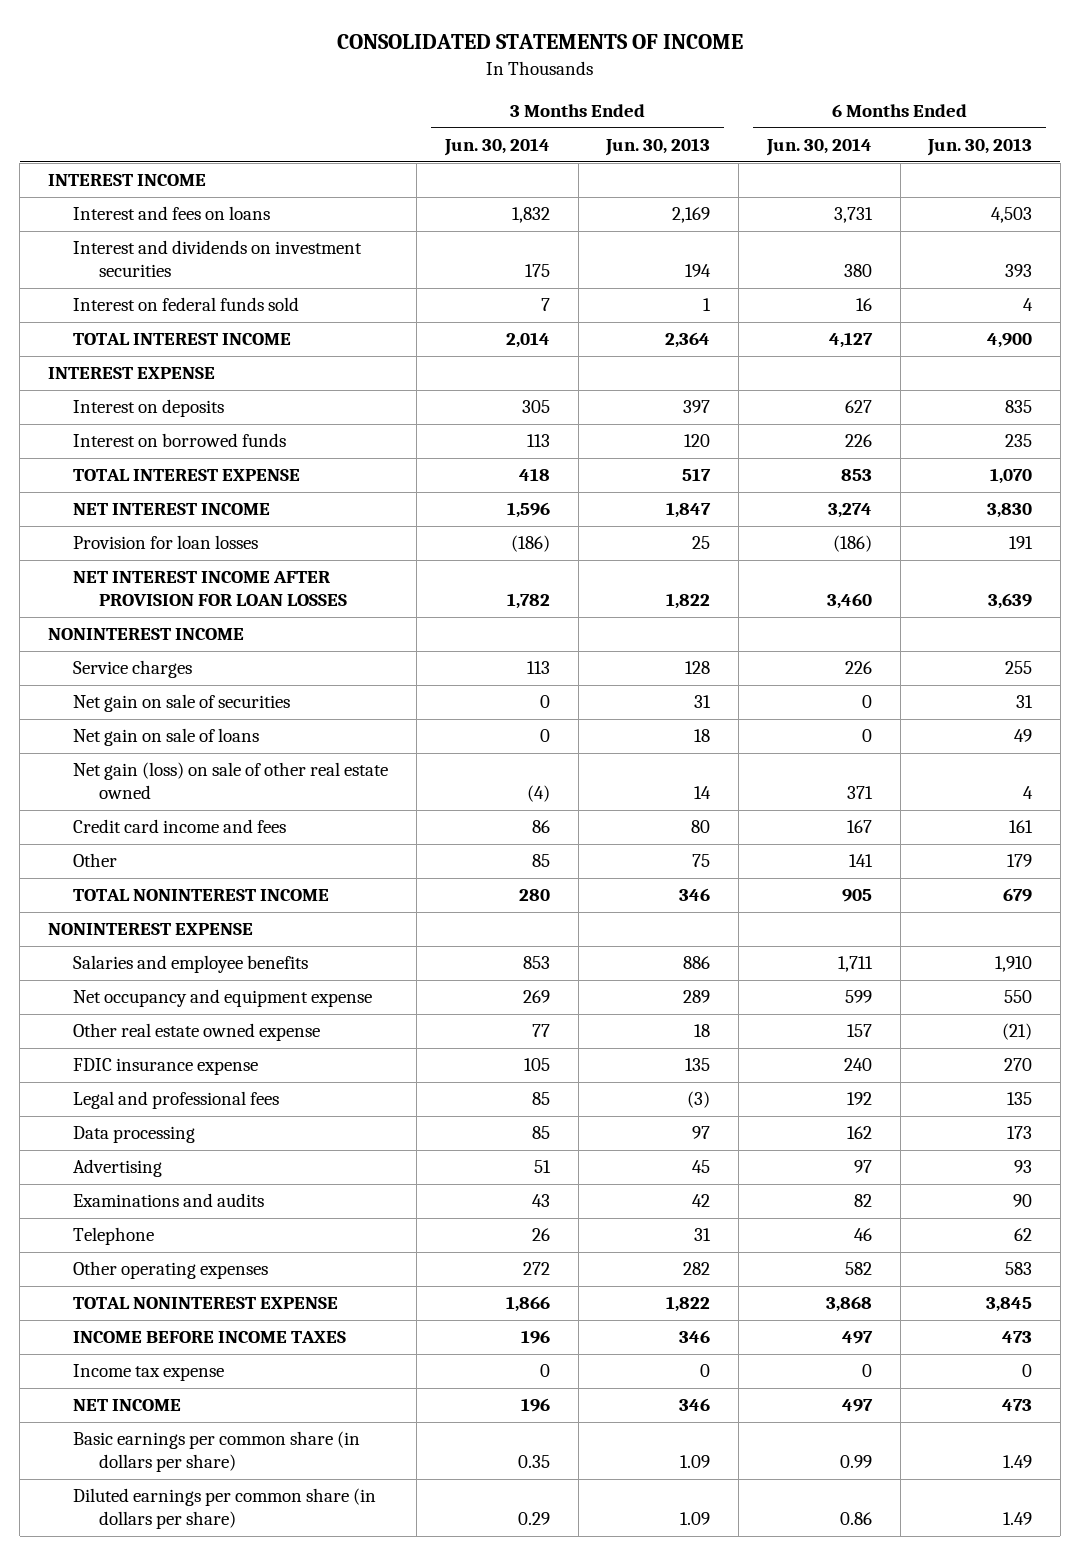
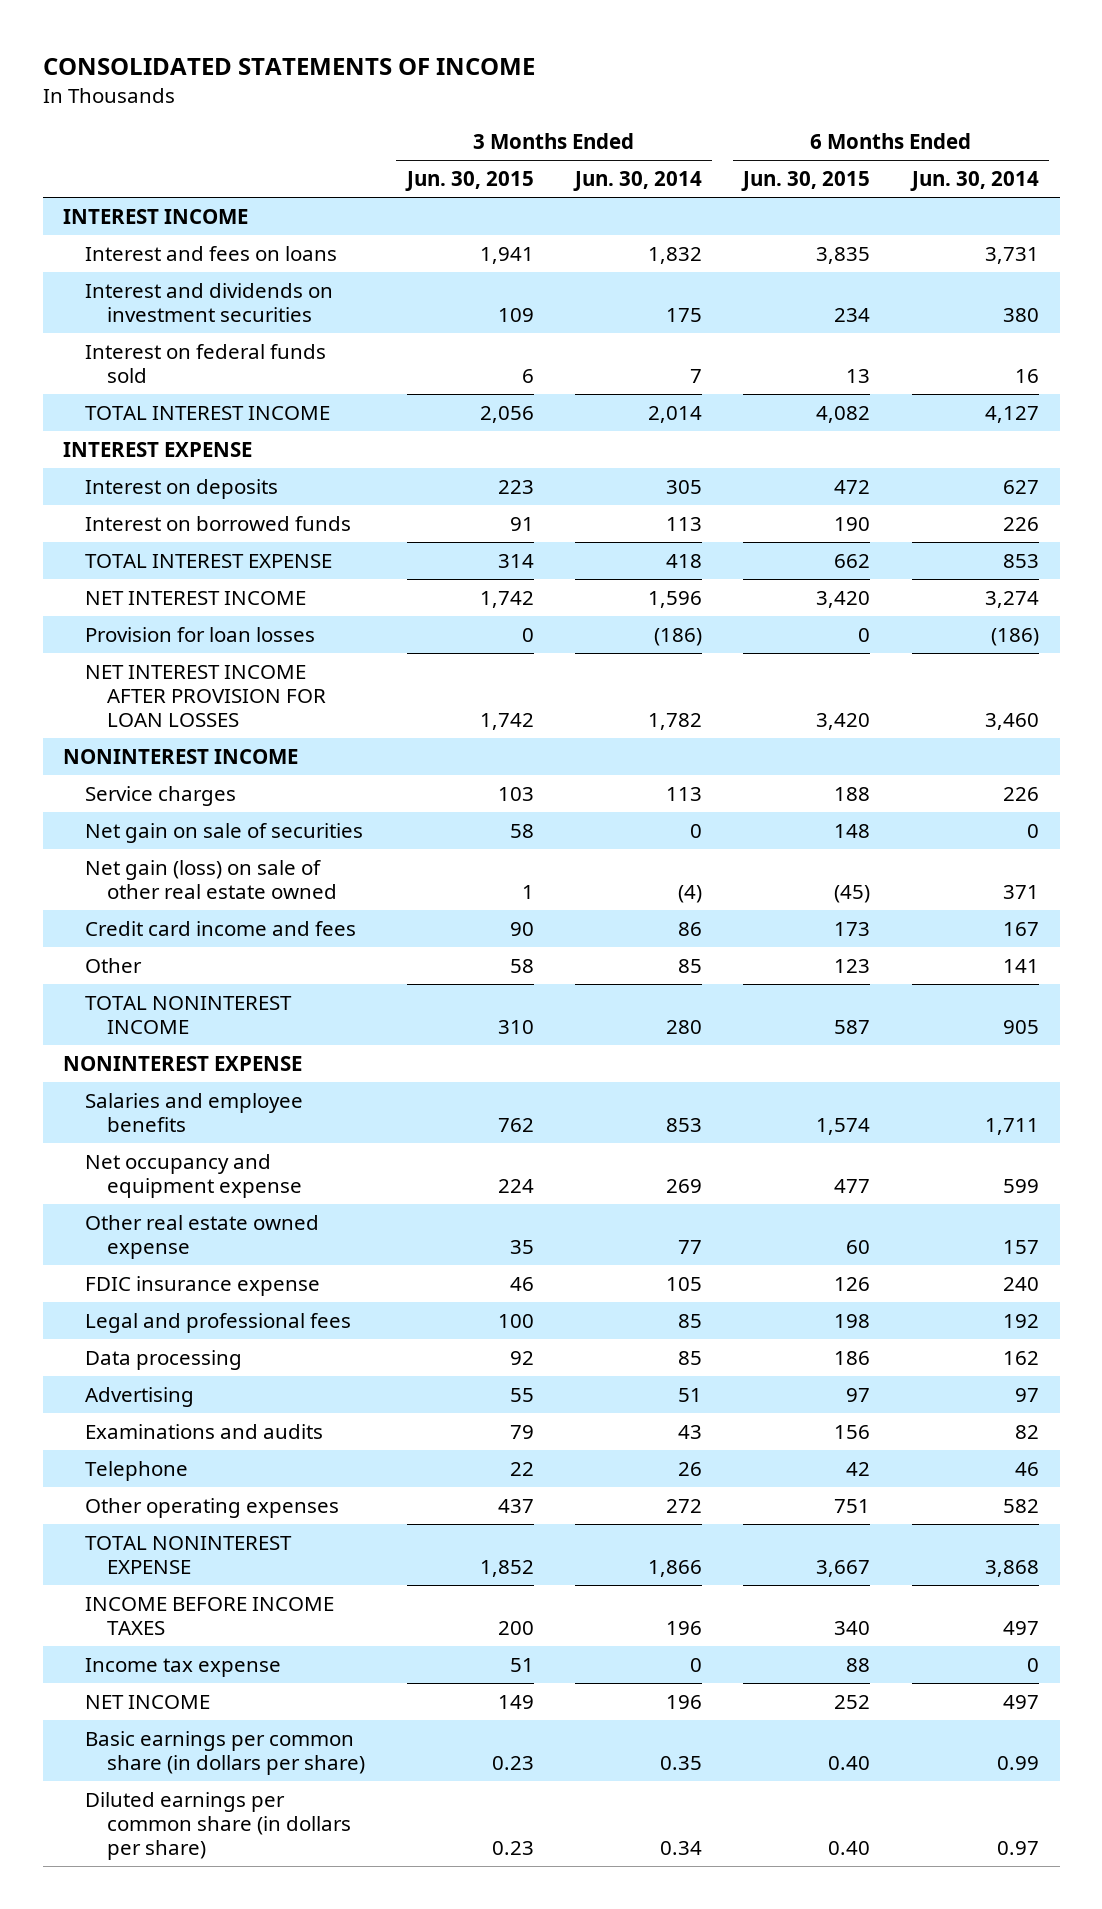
- | 3 Months Ended Jun. 30, 2014 | 3 Months Ended Jun. 30, 2013 | 6 Months Ended Jun. 30, 2014 | 6 Months Ended Jun. 30, 2013
+ | 3 Months Ended Jun. 30, 2015 | 3 Months Ended Jun. 30, 2014 | 6 Months Ended Jun. 30, 2015 | 6 Months Ended Jun. 30, 2014
- Net gain on sale of loans | 0 | 18 | 0 | 49
- Diluted earnings per common share (in dollars per share) | 0.29 | 1.09 | 0.86 | 1.49
+ Diluted earnings per common share (in dollars per share) | 0.23 | 0.34 | 0.40 | 0.97

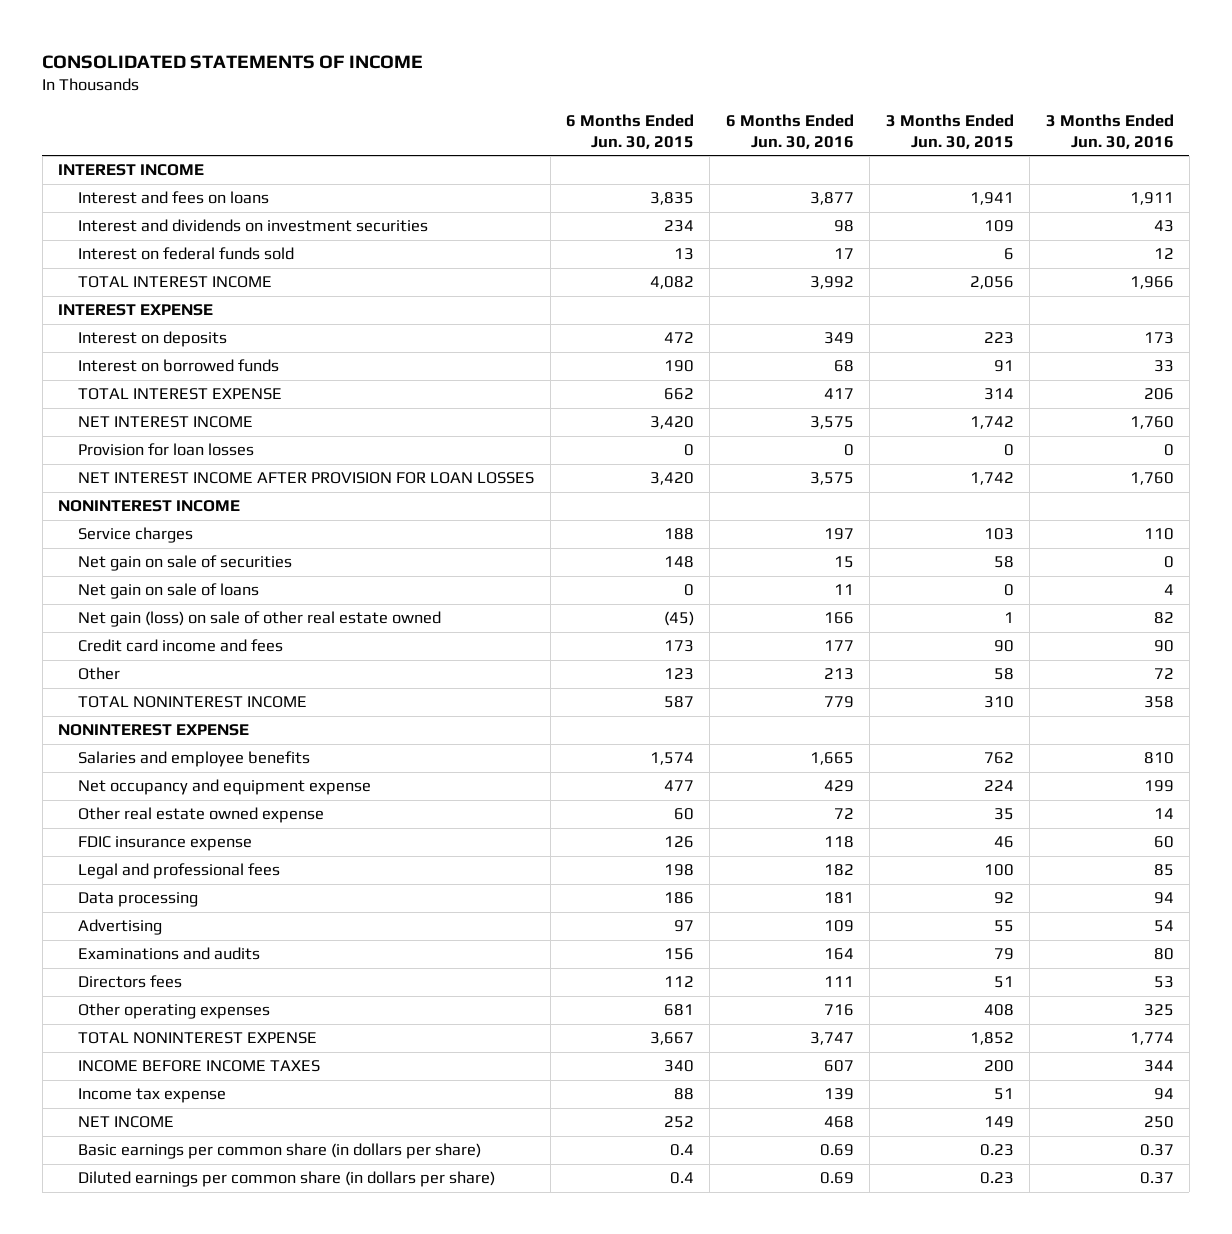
- | 3 Months Ended Jun. 30, 2015 | 3 Months Ended Jun. 30, 2014 | 6 Months Ended Jun. 30, 2015 | 6 Months Ended Jun. 30, 2014
+ | 6 Months Ended Jun. 30, 2015 | 6 Months Ended Jun. 30, 2016 | 3 Months Ended Jun. 30, 2015 | 3 Months Ended Jun. 30, 2016
+ Net gain on sale of loans | 0 | 11 | 0 | 4
- Telephone | 22 | 26 | 42 | 46
- Other operating expenses | 437 | 272 | 751 | 582
+ Directors fees | 112 | 111 | 51 | 53
+ Other operating expenses | 681 | 716 | 408 | 325
- Basic earnings per common share (in dollars per share) | 0.23 | 0.35 | 0.40 | 0.99
- Diluted earnings per common share (in dollars per share) | 0.23 | 0.34 | 0.40 | 0.97
+ Basic earnings per common share (in dollars per share) | 0.4 | 0.69 | 0.23 | 0.37
+ Diluted earnings per common share (in dollars per share) | 0.4 | 0.69 | 0.23 | 0.37

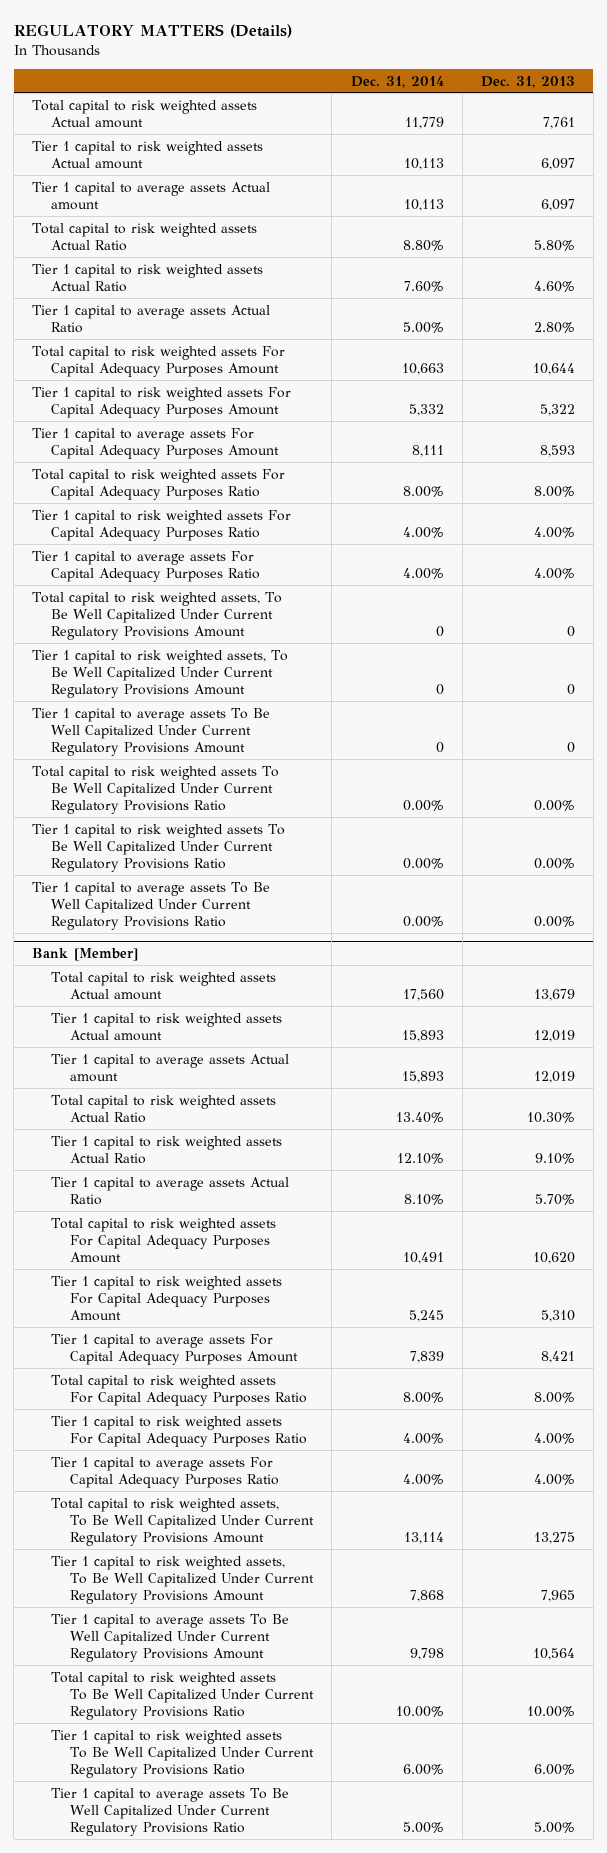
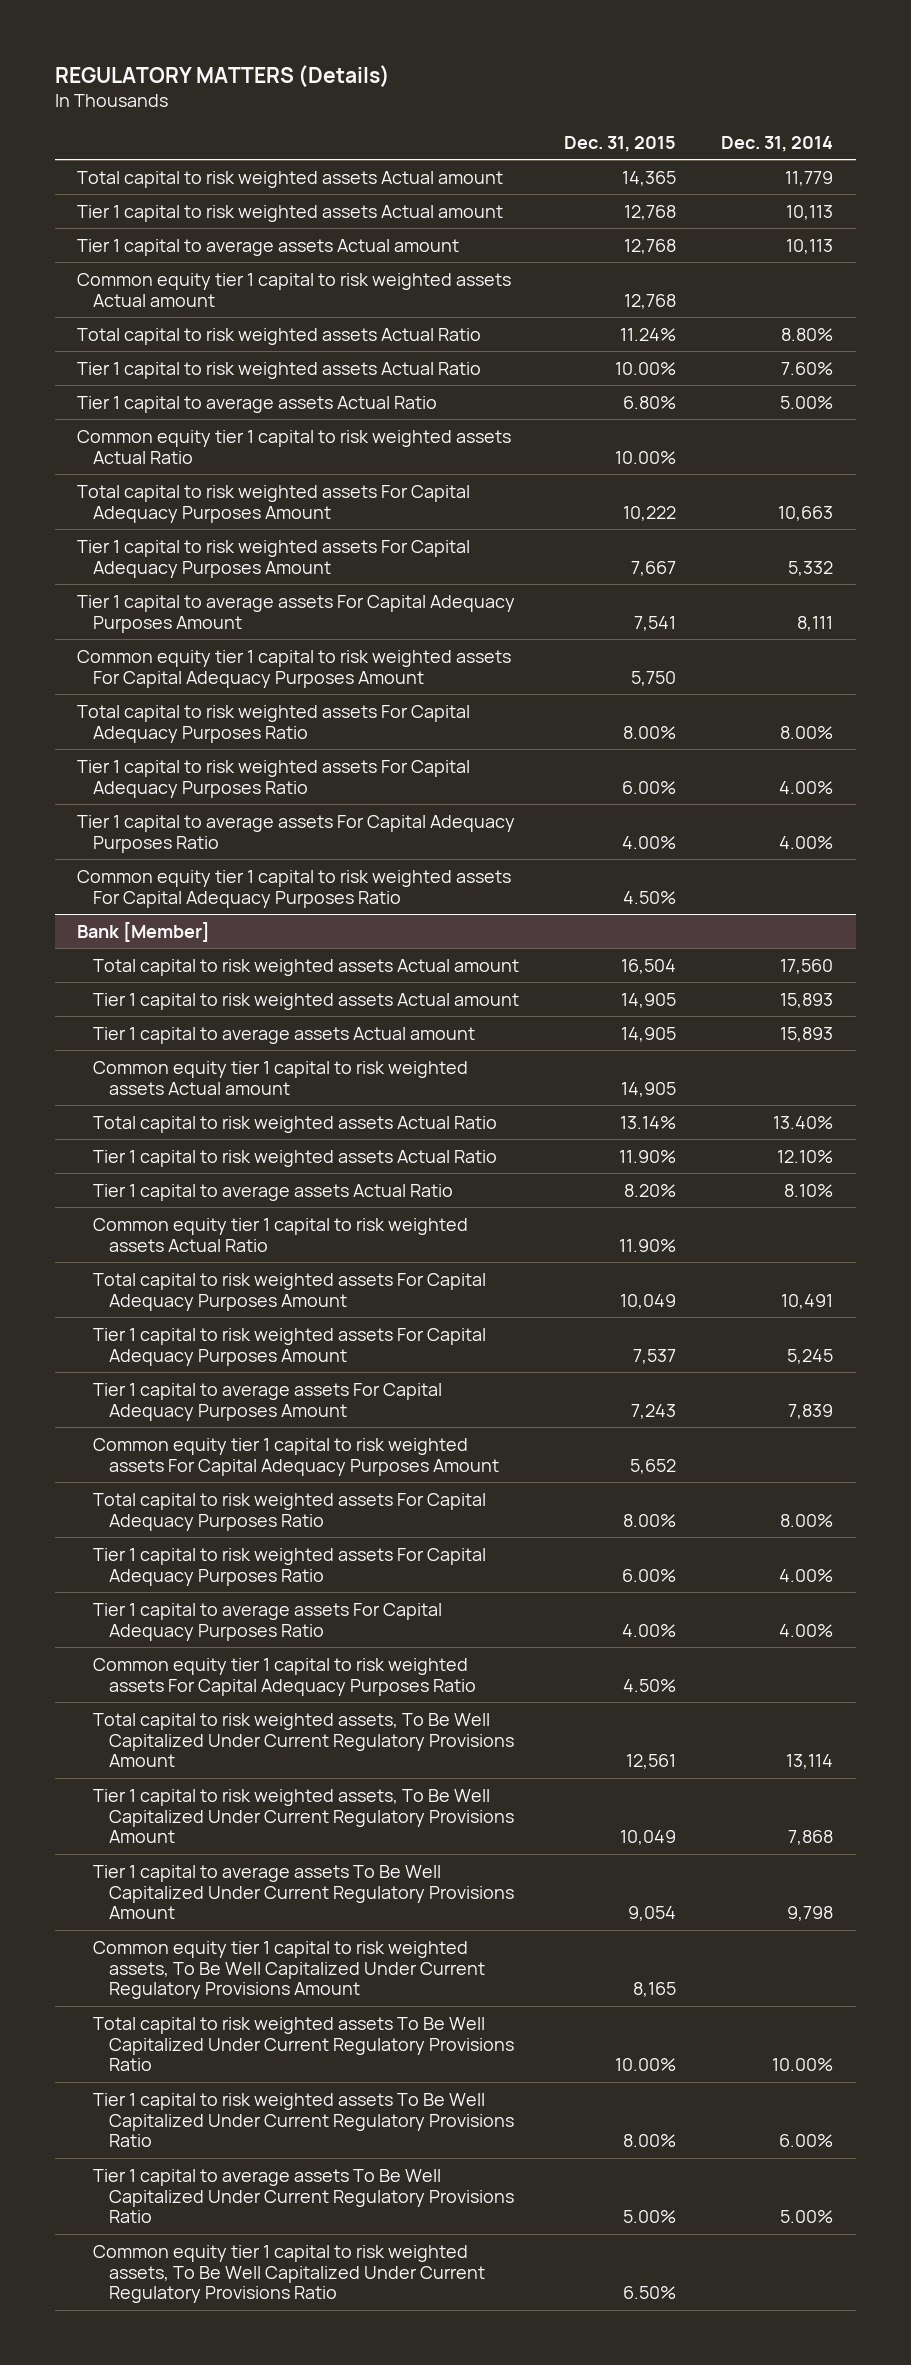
- | Dec. 31, 2014 | Dec. 31, 2013
+ | Dec. 31, 2015 | Dec. 31, 2014
+ Common equity tier 1 capital to risk weighted assets Actual amount | 12,768 |
+ Common equity tier 1 capital to risk weighted assets Actual Ratio | 10.00% |
+ Common equity tier 1 capital to risk weighted assets For Capital Adequacy Purposes Amount | 5,750 |
- Total capital to risk weighted assets, To Be Well Capitalized Under Current Regulatory Provisions Amount | 0 | 0
- Tier 1 capital to risk weighted assets, To Be Well Capitalized Under Current Regulatory Provisions Amount | 0 | 0
- Tier 1 capital to average assets To Be Well Capitalized Under Current Regulatory Provisions Amount | 0 | 0
- Total capital to risk weighted assets To Be Well Capitalized Under Current Regulatory Provisions Ratio | 0.00% | 0.00%
- Tier 1 capital to risk weighted assets To Be Well Capitalized Under Current Regulatory Provisions Ratio | 0.00% | 0.00%
- Tier 1 capital to average assets To Be Well Capitalized Under Current Regulatory Provisions Ratio | 0.00% | 0.00%
+ Common equity tier 1 capital to risk weighted assets For Capital Adequacy Purposes Ratio | 4.50% |
@ Bank [Member]
+ Common equity tier 1 capital to risk weighted assets Actual amount | 14,905 |
+ Common equity tier 1 capital to risk weighted assets Actual Ratio | 11.90% |
+ Common equity tier 1 capital to risk weighted assets For Capital Adequacy Purposes Amount | 5,652 |
+ Common equity tier 1 capital to risk weighted assets For Capital Adequacy Purposes Ratio | 4.50% |
+ Common equity tier 1 capital to risk weighted assets, To Be Well Capitalized Under Current Regulatory Provisions Amount | 8,165 |
+ Common equity tier 1 capital to risk weighted assets, To Be Well Capitalized Under Current Regulatory Provisions Ratio | 6.50% |

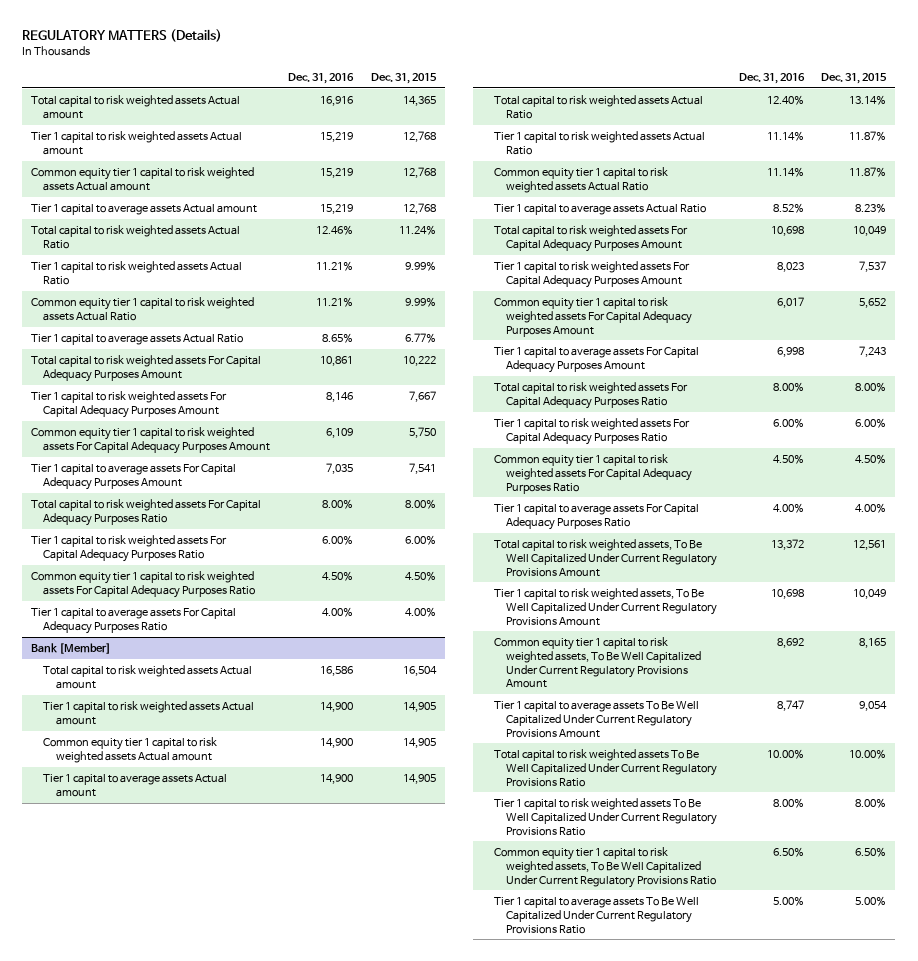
- | Dec. 31, 2015 | Dec. 31, 2014
+ | Dec. 31, 2016 | Dec. 31, 2015
moved down: Tier 1 capital to average assets Actual amount | 15,219 | 12,768
- Tier 1 capital to risk weighted assets Actual Ratio | 10.00% | 7.60%
- Tier 1 capital to average assets Actual Ratio | 6.80% | 5.00%
- Common equity tier 1 capital to risk weighted assets Actual Ratio | 10.00% |
+ Tier 1 capital to risk weighted assets Actual Ratio | 11.21% | 9.99%
+ Common equity tier 1 capital to risk weighted assets Actual Ratio | 11.21% | 9.99%
+ Tier 1 capital to average assets Actual Ratio | 8.65% | 6.77%
moved down: Tier 1 capital to average assets For Capital Adequacy Purposes Amount | 7,035 | 7,541
moved down: Tier 1 capital to average assets For Capital Adequacy Purposes Ratio | 4.00% | 4.00%
@ Bank [Member]
moved down: Tier 1 capital to average assets Actual amount | 14,900 | 14,905
- Tier 1 capital to risk weighted assets Actual Ratio | 11.90% | 12.10%
- Tier 1 capital to average assets Actual Ratio | 8.20% | 8.10%
- Common equity tier 1 capital to risk weighted assets Actual Ratio | 11.90% |
+ Tier 1 capital to risk weighted assets Actual Ratio | 11.14% | 11.87%
+ Common equity tier 1 capital to risk weighted assets Actual Ratio | 11.14% | 11.87%
+ Tier 1 capital to average assets Actual Ratio | 8.52% | 8.23%
moved down: Tier 1 capital to average assets For Capital Adequacy Purposes Amount | 6,998 | 7,243
moved down: Tier 1 capital to average assets For Capital Adequacy Purposes Ratio | 4.00% | 4.00%
moved down: Tier 1 capital to average assets To Be Well Capitalized Under Current Regulatory Provisions Amount | 8,747 | 9,054
moved down: Tier 1 capital to average assets To Be Well Capitalized Under Current Regulatory Provisions Ratio | 5.00% | 5.00%

